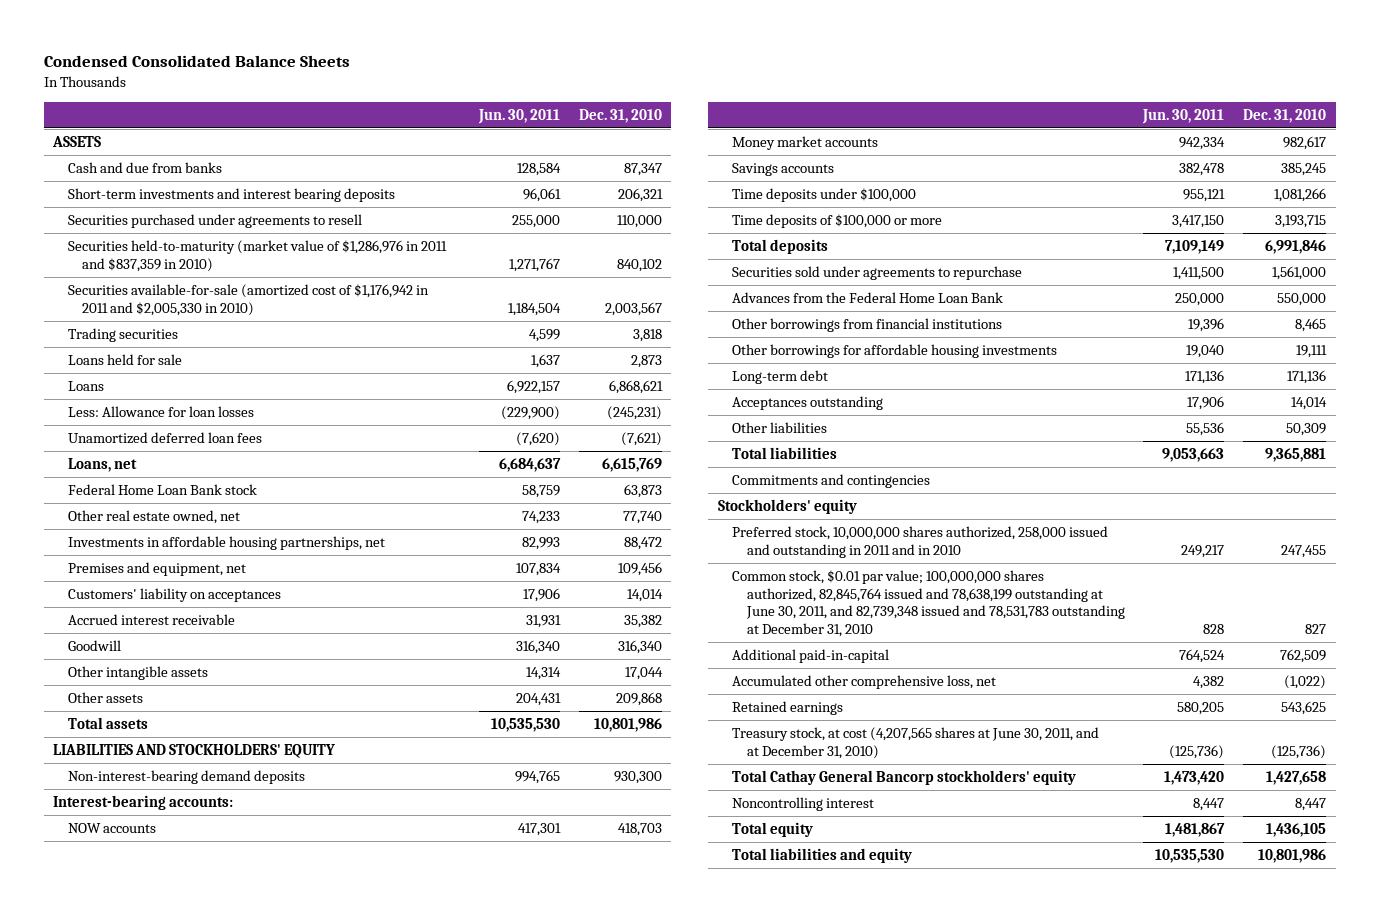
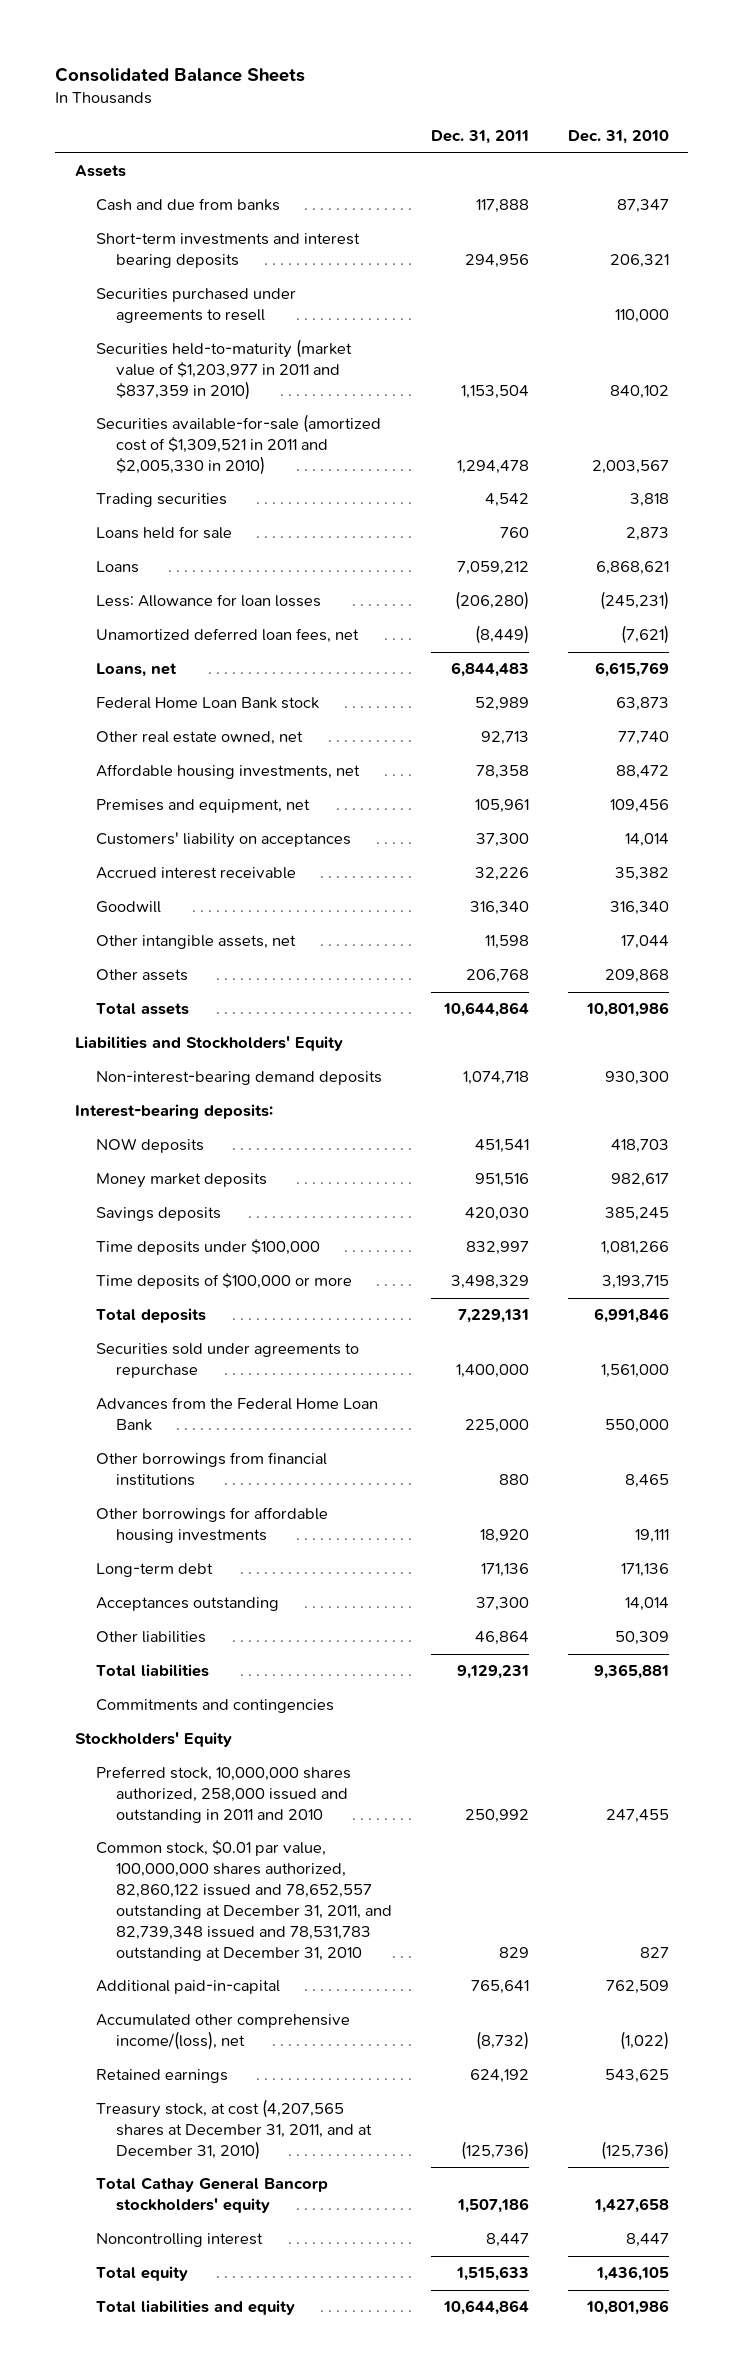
- Condensed Consolidated Balance Sheets
+ Consolidated Balance Sheets
- | Jun. 30, 2011 | Dec. 31, 2010
+ | Dec. 31, 2011 | Dec. 31, 2010
- ASSETS
+ Assets
- Securities held-to-maturity (market value of $1,286,976 in 2011 and $837,359 in 2010) | 1,271,767 | 840,102
- Securities available-for-sale (amortized cost of $1,176,942 in 2011 and $2,005,330 in 2010) | 1,184,504 | 2,003,567
+ Securities held-to-maturity (market value of $1,203,977 in 2011 and $837,359 in 2010) | 1,153,504 | 840,102
+ Securities available-for-sale (amortized cost of $1,309,521 in 2011 and $2,005,330 in 2010) | 1,294,478 | 2,003,567
- Unamortized deferred loan fees | (7,620) | (7,621)
+ Unamortized deferred loan fees, net | (8,449) | (7,621)
- Investments in affordable housing partnerships, net | 82,993 | 88,472
+ Affordable housing investments, net | 78,358 | 88,472
- Other intangible assets | 14,314 | 17,044
+ Other intangible assets, net | 11,598 | 17,044
- LIABILITIES AND STOCKHOLDERS' EQUITY
+ Liabilities and Stockholders' Equity
- Interest-bearing accounts:
- NOW accounts | 417,301 | 418,703
- Money market accounts | 942,334 | 982,617
- Savings accounts | 382,478 | 385,245
+ Interest-bearing deposits:
+ NOW deposits | 451,541 | 418,703
+ Money market deposits | 951,516 | 982,617
+ Savings deposits | 420,030 | 385,245
- Stockholders' equity
- Preferred stock, 10,000,000 shares authorized, 258,000 issued and outstanding in 2011 and in 2010 | 249,217 | 247,455
- Common stock, $0.01 par value; 100,000,000 shares authorized, 82,845,764 issued and 78,638,199 outstanding at June 30, 2011, and 82,739,348 issued and 78,531,783 outstanding at December 31, 2010 | 828 | 827
+ Stockholders' Equity
+ Preferred stock, 10,000,000 shares authorized, 258,000 issued and outstanding in 2011 and 2010 | 250,992 | 247,455
+ Common stock, $0.01 par value, 100,000,000 shares authorized, 82,860,122 issued and 78,652,557 outstanding at December 31, 2011, and 82,739,348 issued and 78,531,783 outstanding at December 31, 2010 | 829 | 827
- Accumulated other comprehensive loss, net | 4,382 | (1,022)
+ Accumulated other comprehensive income/(loss), net | (8,732) | (1,022)
- Treasury stock, at cost (4,207,565 shares at June 30, 2011, and at December 31, 2010) | (125,736) | (125,736)
+ Treasury stock, at cost (4,207,565 shares at December 31, 2011, and at December 31, 2010) | (125,736) | (125,736)

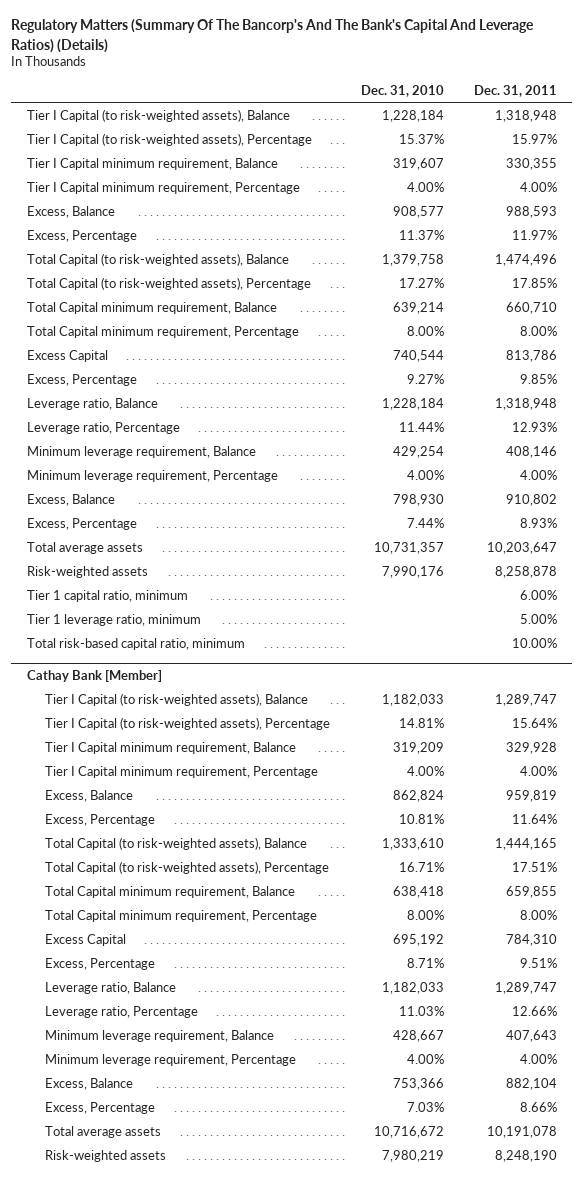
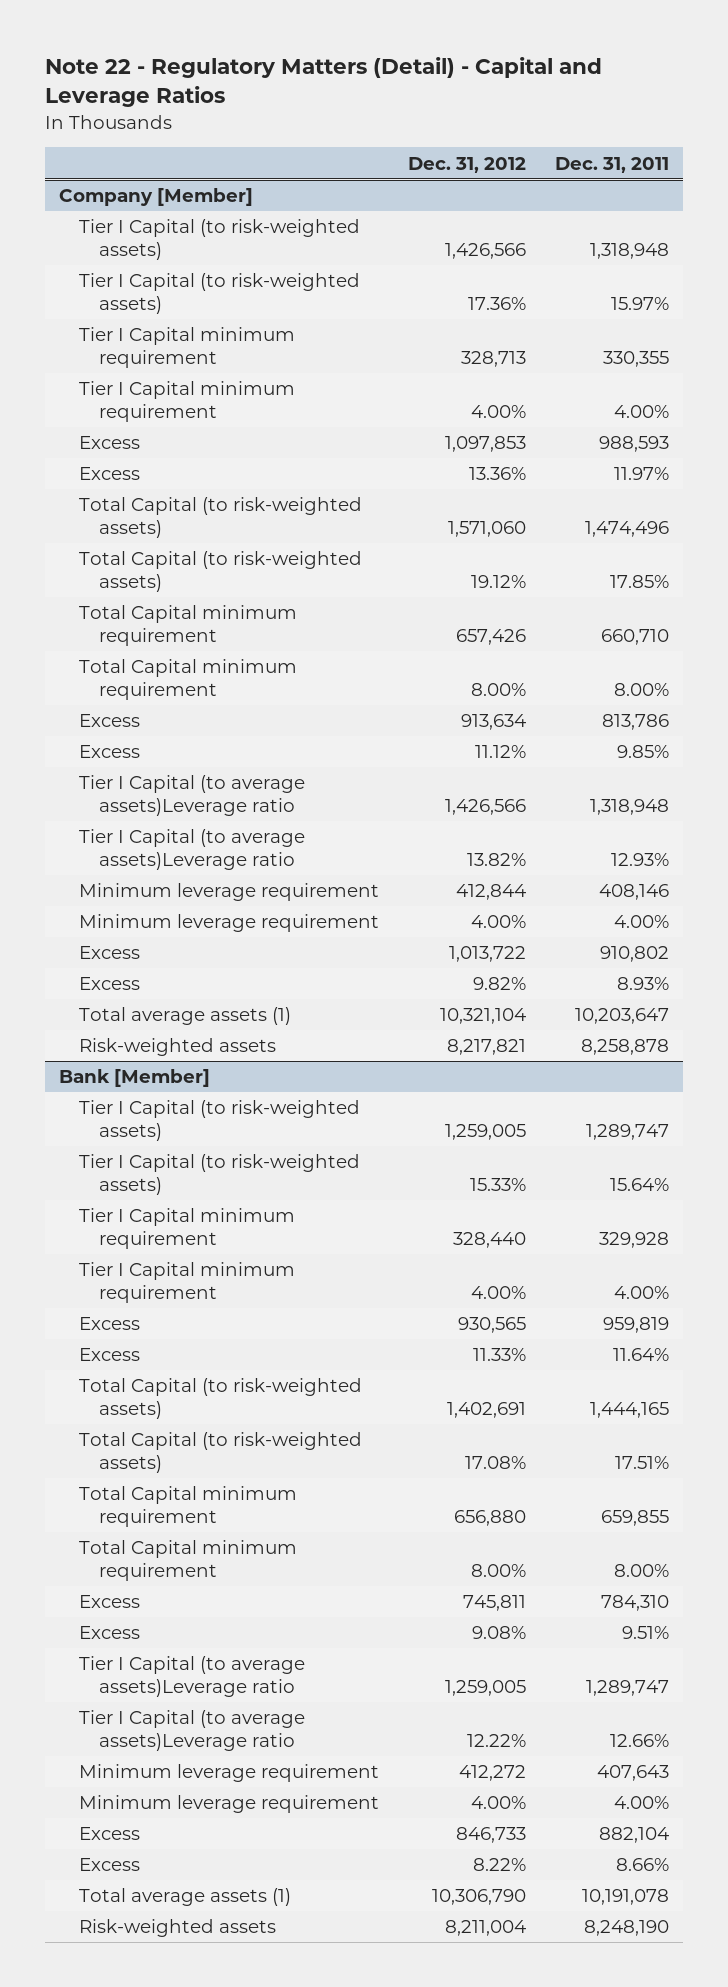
- Regulatory Matters (Summary Of The Bancorp's And The Bank's Capital And Leverage Ratios) (Details)
+ Note 22 - Regulatory Matters (Detail) - Capital and Leverage Ratios
- | Dec. 31, 2010 | Dec. 31, 2011
+ | Dec. 31, 2012 | Dec. 31, 2011
- Tier I Capital (to risk-weighted assets), Balance | 1,228,184 | 1,318,948
- Tier I Capital (to risk-weighted assets), Percentage | 15.37% | 15.97%
- Tier I Capital minimum requirement, Balance | 319,607 | 330,355
- Tier I Capital minimum requirement, Percentage | 4.00% | 4.00%
- Excess, Balance | 908,577 | 988,593
- Excess, Percentage | 11.37% | 11.97%
- Total Capital (to risk-weighted assets), Balance | 1,379,758 | 1,474,496
- Total Capital (to risk-weighted assets), Percentage | 17.27% | 17.85%
- Total Capital minimum requirement, Balance | 639,214 | 660,710
- Total Capital minimum requirement, Percentage | 8.00% | 8.00%
- Excess Capital | 740,544 | 813,786
- Excess, Percentage | 9.27% | 9.85%
- Leverage ratio, Balance | 1,228,184 | 1,318,948
- Leverage ratio, Percentage | 11.44% | 12.93%
- Minimum leverage requirement, Balance | 429,254 | 408,146
- Minimum leverage requirement, Percentage | 4.00% | 4.00%
- Excess, Balance | 798,930 | 910,802
- Excess, Percentage | 7.44% | 8.93%
- Total average assets | 10,731,357 | 10,203,647
+ Company [Member]
+ Tier I Capital (to risk-weighted assets) | 1,426,566 | 1,318,948
+ Tier I Capital (to risk-weighted assets) | 17.36% | 15.97%
+ Tier I Capital minimum requirement | 328,713 | 330,355
+ Tier I Capital minimum requirement | 4.00% | 4.00%
+ Excess | 1,097,853 | 988,593
+ Excess | 13.36% | 11.97%
+ Total Capital (to risk-weighted assets) | 1,571,060 | 1,474,496
+ Total Capital (to risk-weighted assets) | 19.12% | 17.85%
+ Total Capital minimum requirement | 657,426 | 660,710
+ Total Capital minimum requirement | 8.00% | 8.00%
+ Excess | 913,634 | 813,786
+ Excess | 11.12% | 9.85%
+ Tier I Capital (to average assets)Leverage ratio | 1,426,566 | 1,318,948
+ Tier I Capital (to average assets)Leverage ratio | 13.82% | 12.93%
+ Minimum leverage requirement | 412,844 | 408,146
+ Minimum leverage requirement | 4.00% | 4.00%
+ Excess | 1,013,722 | 910,802
+ Excess | 9.82% | 8.93%
+ Total average assets (1) | 10,321,104 | 10,203,647
- Tier 1 capital ratio, minimum | | 6.00%
- Tier 1 leverage ratio, minimum | | 5.00%
- Total risk-based capital ratio, minimum | | 10.00%
- Cathay Bank [Member]
- Tier I Capital (to risk-weighted assets), Balance | 1,182,033 | 1,289,747
- Tier I Capital (to risk-weighted assets), Percentage | 14.81% | 15.64%
- Tier I Capital minimum requirement, Balance | 319,209 | 329,928
- Tier I Capital minimum requirement, Percentage | 4.00% | 4.00%
- Excess, Balance | 862,824 | 959,819
- Excess, Percentage | 10.81% | 11.64%
- Total Capital (to risk-weighted assets), Balance | 1,333,610 | 1,444,165
- Total Capital (to risk-weighted assets), Percentage | 16.71% | 17.51%
- Total Capital minimum requirement, Balance | 638,418 | 659,855
- Total Capital minimum requirement, Percentage | 8.00% | 8.00%
- Excess Capital | 695,192 | 784,310
- Excess, Percentage | 8.71% | 9.51%
- Leverage ratio, Balance | 1,182,033 | 1,289,747
- Leverage ratio, Percentage | 11.03% | 12.66%
- Minimum leverage requirement, Balance | 428,667 | 407,643
- Minimum leverage requirement, Percentage | 4.00% | 4.00%
- Excess, Balance | 753,366 | 882,104
- Excess, Percentage | 7.03% | 8.66%
- Total average assets | 10,716,672 | 10,191,078
+ Bank [Member]
+ Tier I Capital (to risk-weighted assets) | 1,259,005 | 1,289,747
+ Tier I Capital (to risk-weighted assets) | 15.33% | 15.64%
+ Tier I Capital minimum requirement | 328,440 | 329,928
+ Tier I Capital minimum requirement | 4.00% | 4.00%
+ Excess | 930,565 | 959,819
+ Excess | 11.33% | 11.64%
+ Total Capital (to risk-weighted assets) | 1,402,691 | 1,444,165
+ Total Capital (to risk-weighted assets) | 17.08% | 17.51%
+ Total Capital minimum requirement | 656,880 | 659,855
+ Total Capital minimum requirement | 8.00% | 8.00%
+ Excess | 745,811 | 784,310
+ Excess | 9.08% | 9.51%
+ Tier I Capital (to average assets)Leverage ratio | 1,259,005 | 1,289,747
+ Tier I Capital (to average assets)Leverage ratio | 12.22% | 12.66%
+ Minimum leverage requirement | 412,272 | 407,643
+ Minimum leverage requirement | 4.00% | 4.00%
+ Excess | 846,733 | 882,104
+ Excess | 8.22% | 8.66%
+ Total average assets (1) | 10,306,790 | 10,191,078

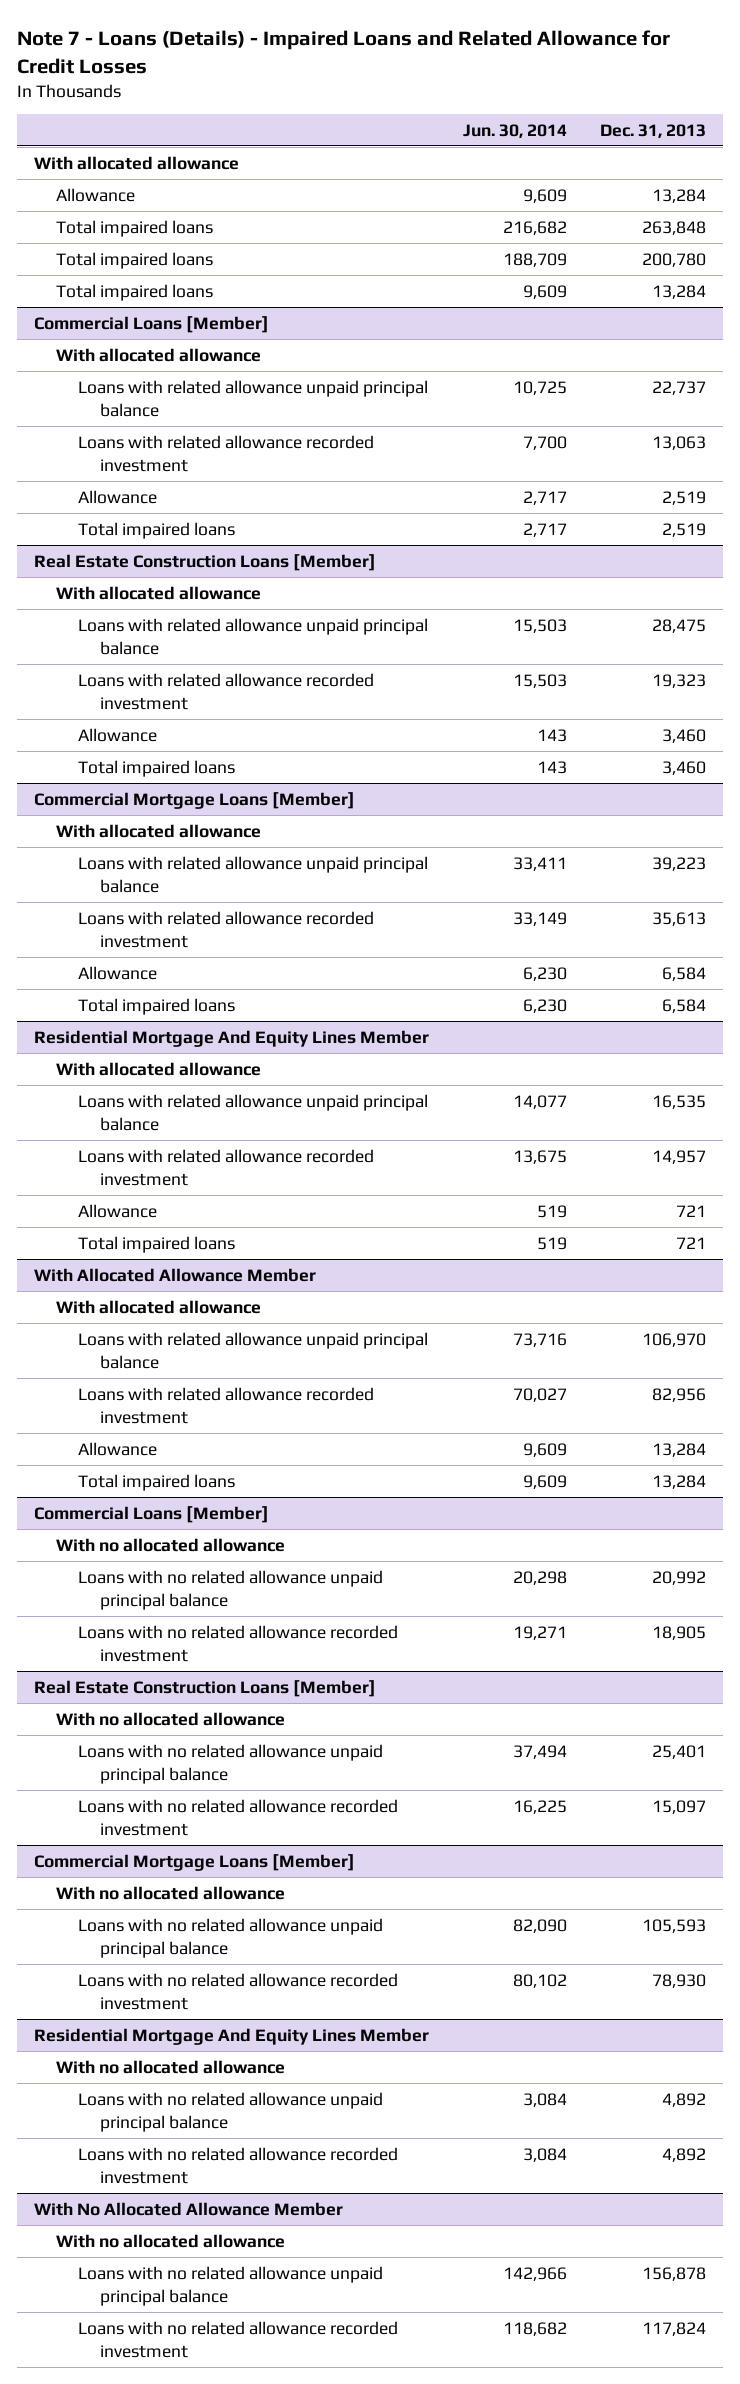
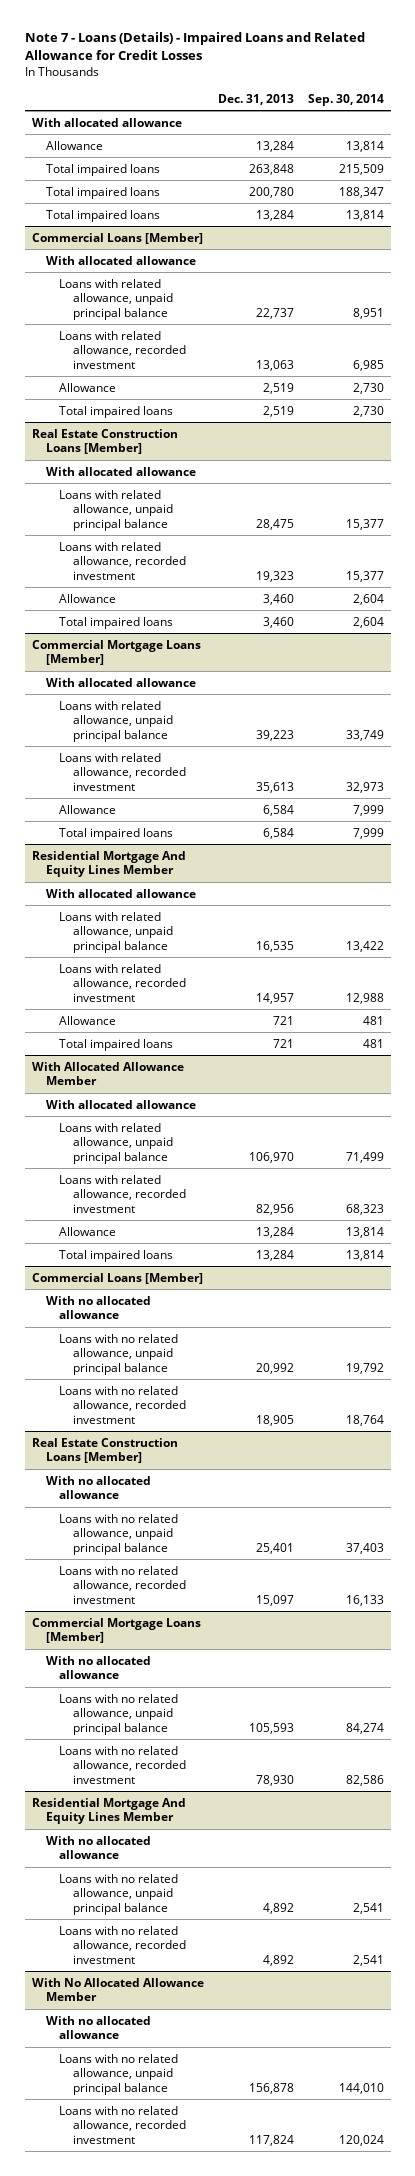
- | Jun. 30, 2014 | Dec. 31, 2013
+ | Dec. 31, 2013 | Sep. 30, 2014
@ Commercial Loans [Member]
- Loans with related allowance unpaid principal balance | 10,725 | 22,737
- Loans with related allowance recorded investment | 7,700 | 13,063
+ Loans with related allowance, unpaid principal balance | 22,737 | 8,951
+ Loans with related allowance, recorded investment | 13,063 | 6,985
@ Real Estate Construction Loans [Member]
- Loans with related allowance unpaid principal balance | 15,503 | 28,475
- Loans with related allowance recorded investment | 15,503 | 19,323
+ Loans with related allowance, unpaid principal balance | 28,475 | 15,377
+ Loans with related allowance, recorded investment | 19,323 | 15,377
@ Commercial Mortgage Loans [Member]
- Loans with related allowance unpaid principal balance | 33,411 | 39,223
- Loans with related allowance recorded investment | 33,149 | 35,613
+ Loans with related allowance, unpaid principal balance | 39,223 | 33,749
+ Loans with related allowance, recorded investment | 35,613 | 32,973
@ Residential Mortgage And Equity Lines Member
- Loans with related allowance unpaid principal balance | 14,077 | 16,535
- Loans with related allowance recorded investment | 13,675 | 14,957
+ Loans with related allowance, unpaid principal balance | 16,535 | 13,422
+ Loans with related allowance, recorded investment | 14,957 | 12,988
@ With Allocated Allowance Member
- Loans with related allowance unpaid principal balance | 73,716 | 106,970
- Loans with related allowance recorded investment | 70,027 | 82,956
+ Loans with related allowance, unpaid principal balance | 106,970 | 71,499
+ Loans with related allowance, recorded investment | 82,956 | 68,323
@ Commercial Loans [Member]
- Loans with no related allowance unpaid principal balance | 20,298 | 20,992
- Loans with no related allowance recorded investment | 19,271 | 18,905
+ Loans with no related allowance, unpaid principal balance | 20,992 | 19,792
+ Loans with no related allowance, recorded investment | 18,905 | 18,764
@ Real Estate Construction Loans [Member]
- Loans with no related allowance unpaid principal balance | 37,494 | 25,401
- Loans with no related allowance recorded investment | 16,225 | 15,097
+ Loans with no related allowance, unpaid principal balance | 25,401 | 37,403
+ Loans with no related allowance, recorded investment | 15,097 | 16,133
@ Commercial Mortgage Loans [Member]
- Loans with no related allowance unpaid principal balance | 82,090 | 105,593
- Loans with no related allowance recorded investment | 80,102 | 78,930
+ Loans with no related allowance, unpaid principal balance | 105,593 | 84,274
+ Loans with no related allowance, recorded investment | 78,930 | 82,586
@ Residential Mortgage And Equity Lines Member
- Loans with no related allowance unpaid principal balance | 3,084 | 4,892
- Loans with no related allowance recorded investment | 3,084 | 4,892
+ Loans with no related allowance, unpaid principal balance | 4,892 | 2,541
+ Loans with no related allowance, recorded investment | 4,892 | 2,541
@ With No Allocated Allowance Member
- Loans with no related allowance unpaid principal balance | 142,966 | 156,878
- Loans with no related allowance recorded investment | 118,682 | 117,824
+ Loans with no related allowance, unpaid principal balance | 156,878 | 144,010
+ Loans with no related allowance, recorded investment | 117,824 | 120,024

